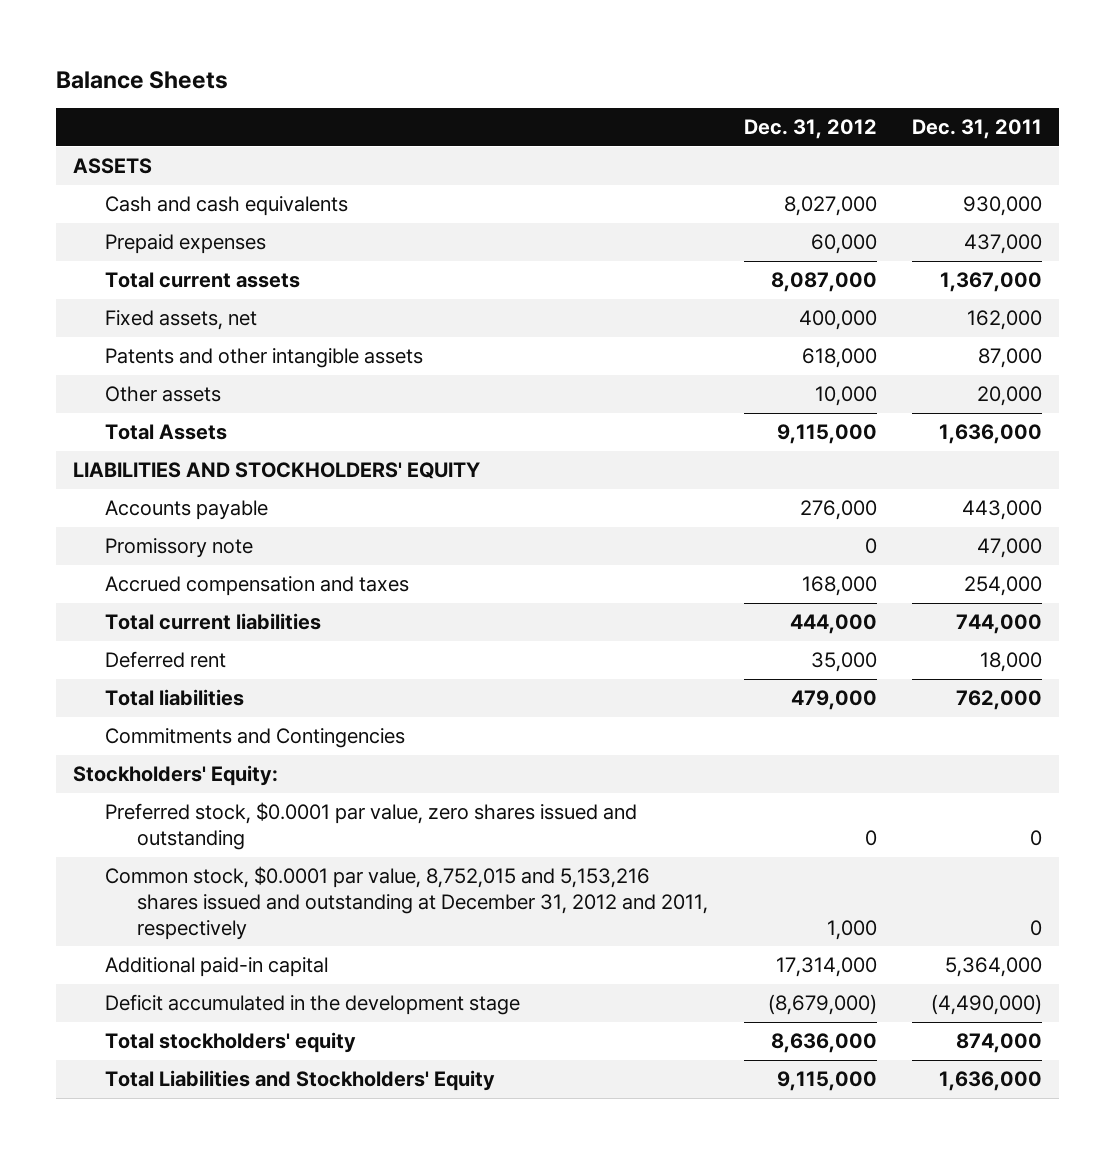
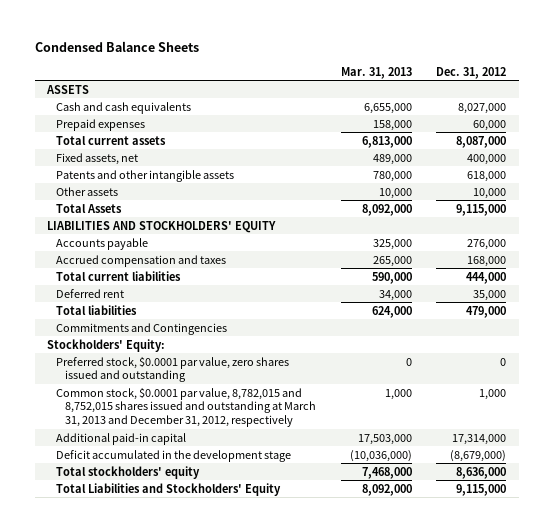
- Balance Sheets
+ Condensed Balance Sheets
- | Dec. 31, 2012 | Dec. 31, 2011
+ | Mar. 31, 2013 | Dec. 31, 2012
- Promissory note | 0 | 47,000
- Common stock, $0.0001 par value, 8,752,015 and 5,153,216 shares issued and outstanding at December 31, 2012 and 2011, respectively | 1,000 | 0
+ Common stock, $0.0001 par value, 8,782,015 and 8,752,015 shares issued and outstanding at March 31, 2013 and December 31, 2012, respectively | 1,000 | 1,000

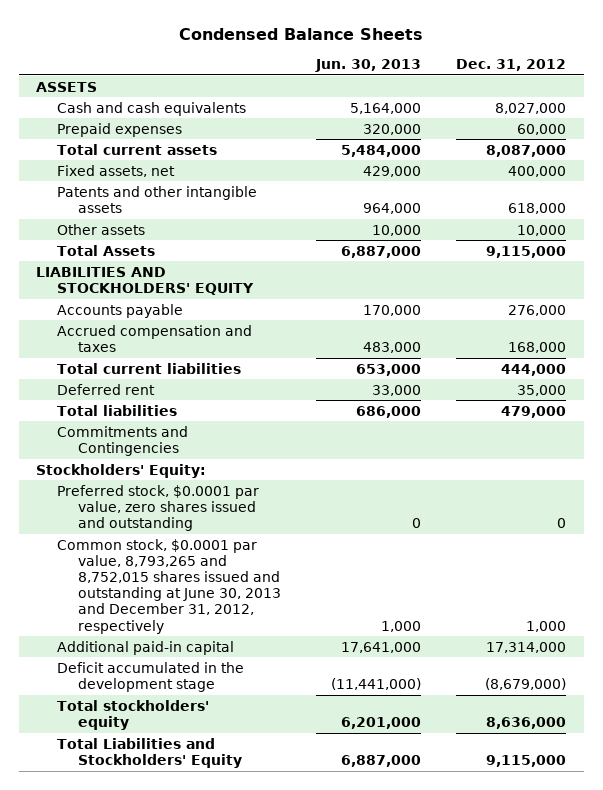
- | Mar. 31, 2013 | Dec. 31, 2012
+ | Jun. 30, 2013 | Dec. 31, 2012
- Common stock, $0.0001 par value, 8,782,015 and 8,752,015 shares issued and outstanding at March 31, 2013 and December 31, 2012, respectively | 1,000 | 1,000
+ Common stock, $0.0001 par value, 8,793,265 and 8,752,015 shares issued and outstanding at June 30, 2013 and December 31, 2012, respectively | 1,000 | 1,000

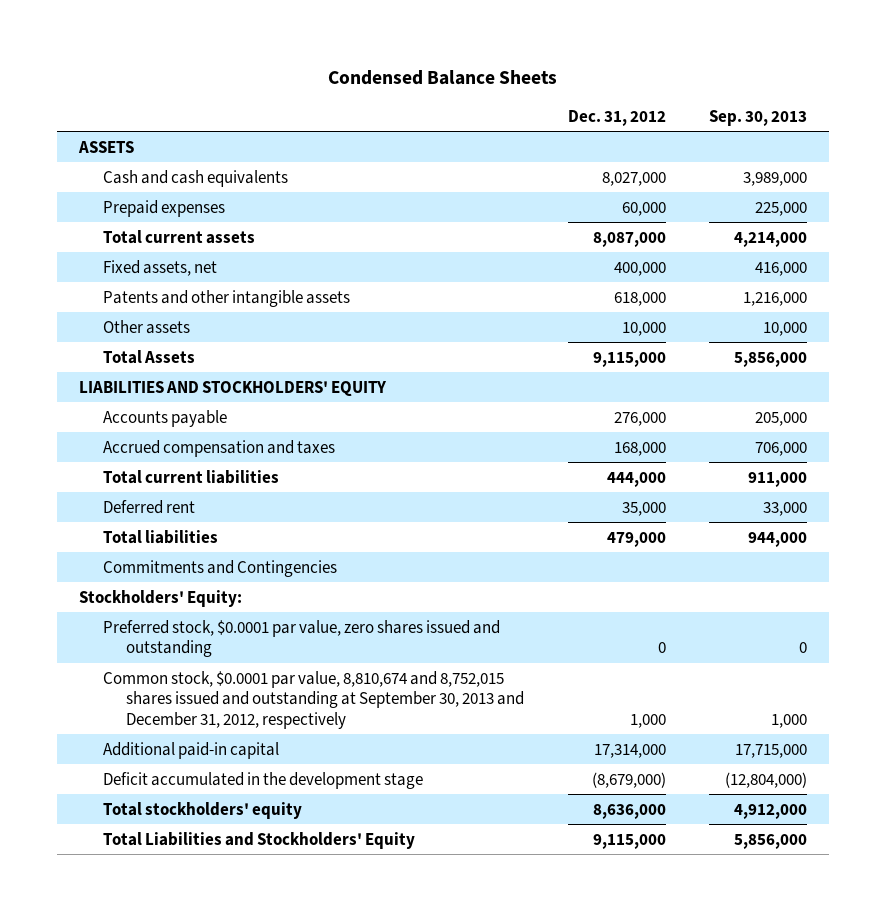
- | Jun. 30, 2013 | Dec. 31, 2012
+ | Dec. 31, 2012 | Sep. 30, 2013
- Common stock, $0.0001 par value, 8,793,265 and 8,752,015 shares issued and outstanding at June 30, 2013 and December 31, 2012, respectively | 1,000 | 1,000
+ Common stock, $0.0001 par value, 8,810,674 and 8,752,015 shares issued and outstanding at September 30, 2013 and December 31, 2012, respectively | 1,000 | 1,000

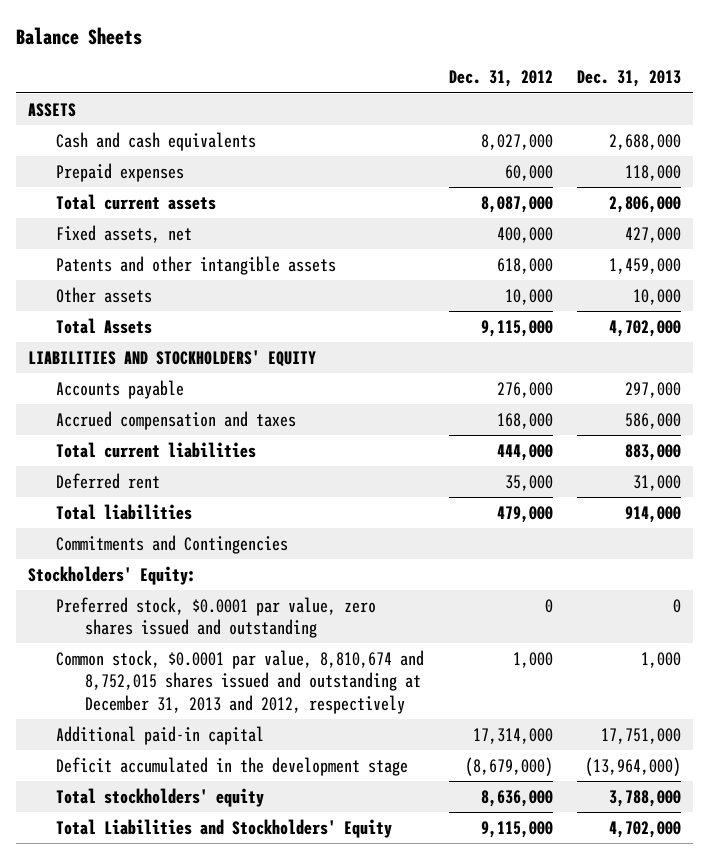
- Condensed Balance Sheets
+ Balance Sheets
- | Dec. 31, 2012 | Sep. 30, 2013
+ | Dec. 31, 2012 | Dec. 31, 2013
- Common stock, $0.0001 par value, 8,810,674 and 8,752,015 shares issued and outstanding at September 30, 2013 and December 31, 2012, respectively | 1,000 | 1,000
+ Common stock, $0.0001 par value, 8,810,674 and 8,752,015 shares issued and outstanding at December 31, 2013 and 2012, respectively | 1,000 | 1,000

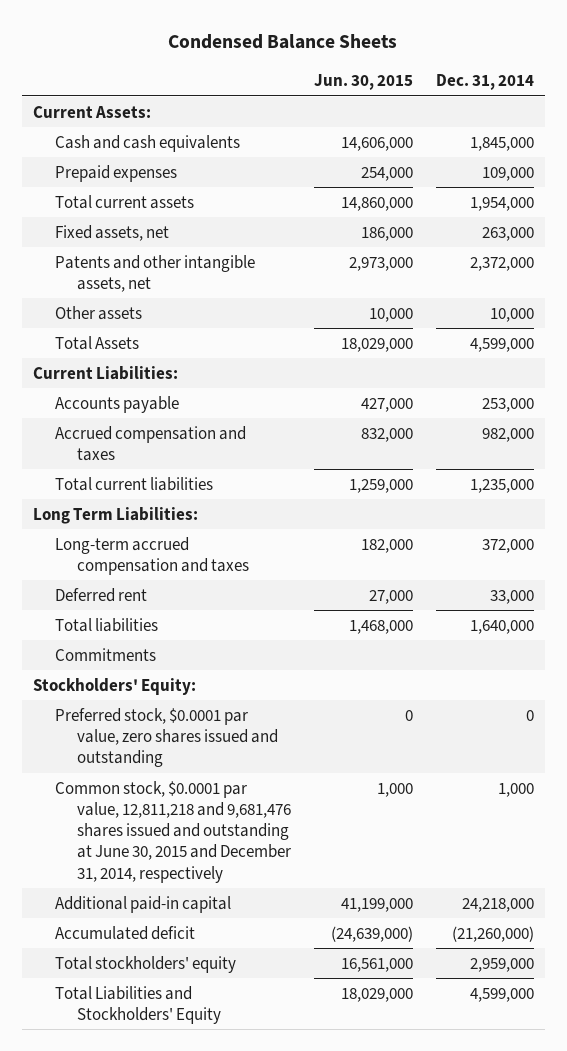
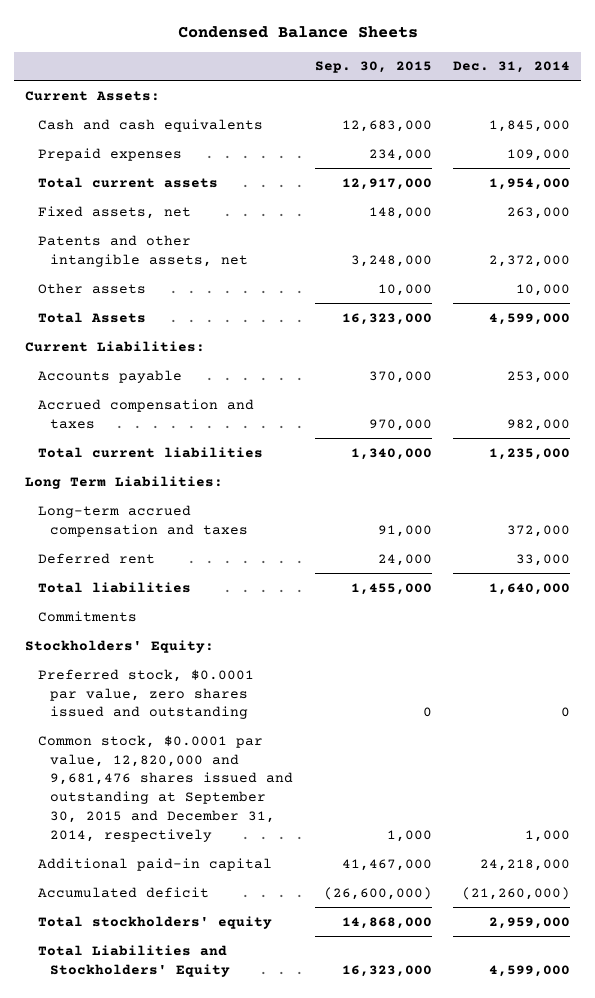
- | Jun. 30, 2015 | Dec. 31, 2014
+ | Sep. 30, 2015 | Dec. 31, 2014
- Common stock, $0.0001 par value, 12,811,218 and 9,681,476 shares issued and outstanding at June 30, 2015 and December 31, 2014, respectively | 1,000 | 1,000
+ Common stock, $0.0001 par value, 12,820,000 and 9,681,476 shares issued and outstanding at September 30, 2015 and December 31, 2014, respectively | 1,000 | 1,000

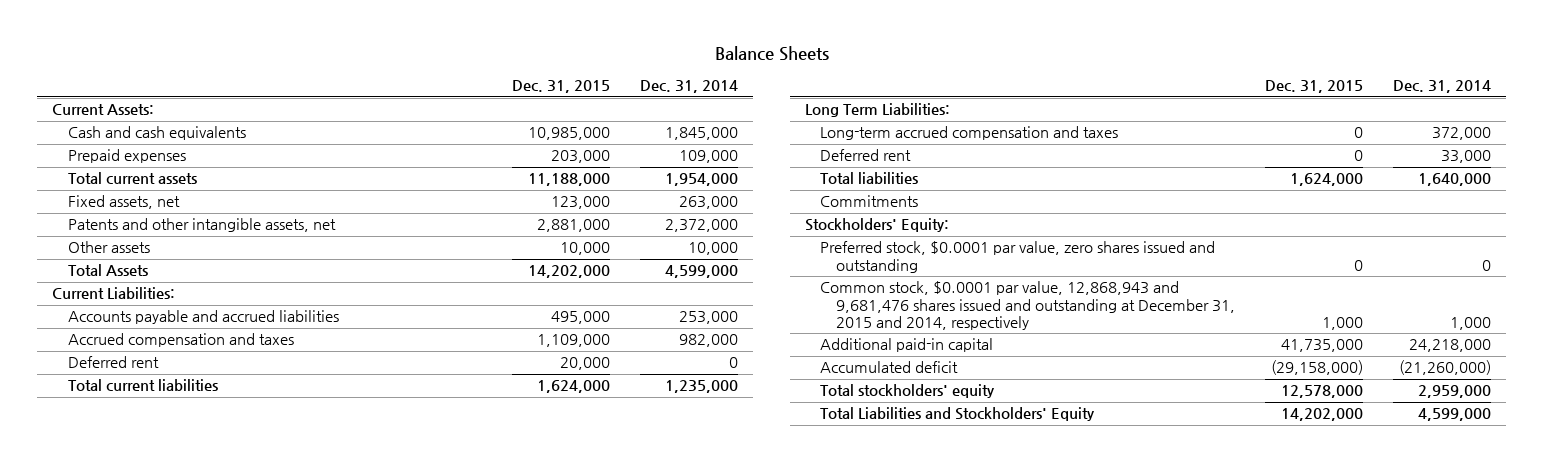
- Condensed Balance Sheets
+ Balance Sheets
- | Sep. 30, 2015 | Dec. 31, 2014
+ | Dec. 31, 2015 | Dec. 31, 2014
- Accounts payable | 370,000 | 253,000
+ Accounts payable and accrued liabilities | 495,000 | 253,000
+ Deferred rent | 20,000 | 0
- Common stock, $0.0001 par value, 12,820,000 and 9,681,476 shares issued and outstanding at September 30, 2015 and December 31, 2014, respectively | 1,000 | 1,000
+ Common stock, $0.0001 par value, 12,868,943 and 9,681,476 shares issued and outstanding at December 31, 2015 and 2014, respectively | 1,000 | 1,000

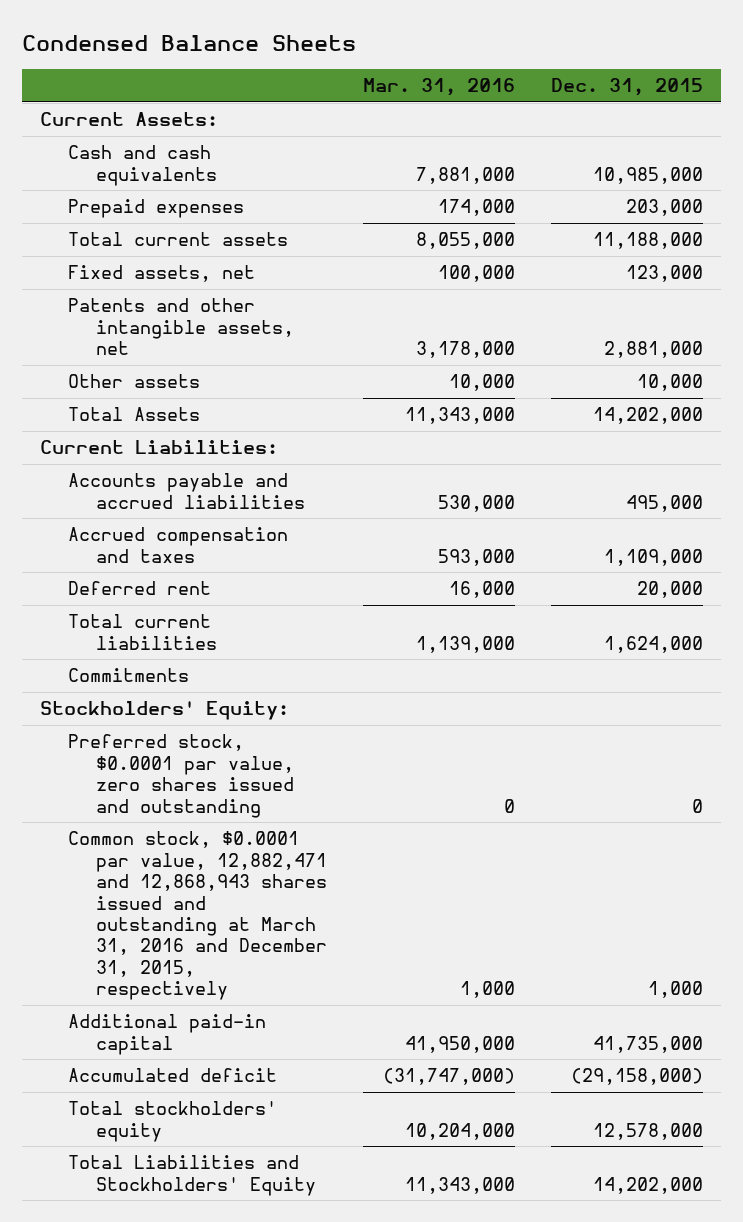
- Balance Sheets
+ Condensed Balance Sheets
- | Dec. 31, 2015 | Dec. 31, 2014
+ | Mar. 31, 2016 | Dec. 31, 2015
- Long Term Liabilities:
- Long-term accrued compensation and taxes | 0 | 372,000
- Deferred rent | 0 | 33,000
- Total liabilities | 1,624,000 | 1,640,000
- Common stock, $0.0001 par value, 12,868,943 and 9,681,476 shares issued and outstanding at December 31, 2015 and 2014, respectively | 1,000 | 1,000
+ Common stock, $0.0001 par value, 12,882,471 and 12,868,943 shares issued and outstanding at March 31, 2016 and December 31, 2015, respectively | 1,000 | 1,000

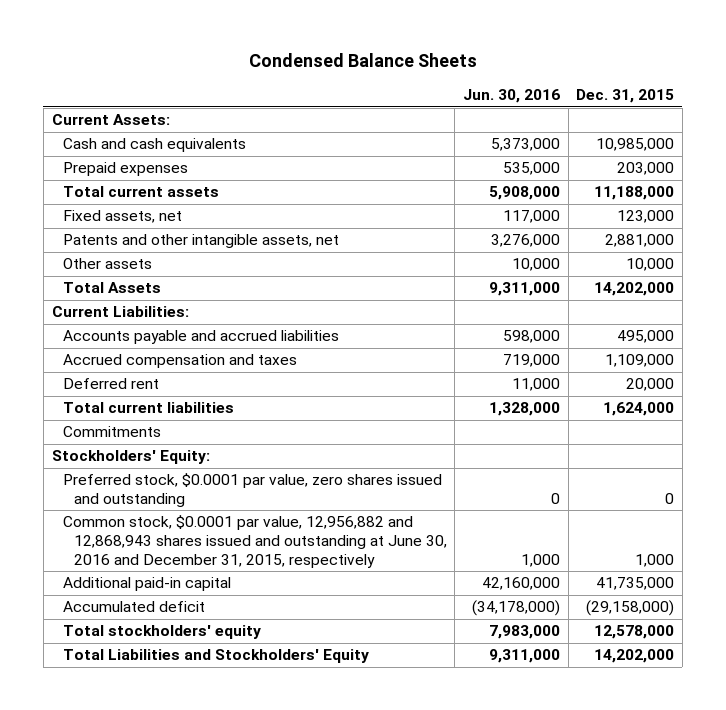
- | Mar. 31, 2016 | Dec. 31, 2015
+ | Jun. 30, 2016 | Dec. 31, 2015
- Common stock, $0.0001 par value, 12,882,471 and 12,868,943 shares issued and outstanding at March 31, 2016 and December 31, 2015, respectively | 1,000 | 1,000
+ Common stock, $0.0001 par value, 12,956,882 and 12,868,943 shares issued and outstanding at June 30, 2016 and December 31, 2015, respectively | 1,000 | 1,000

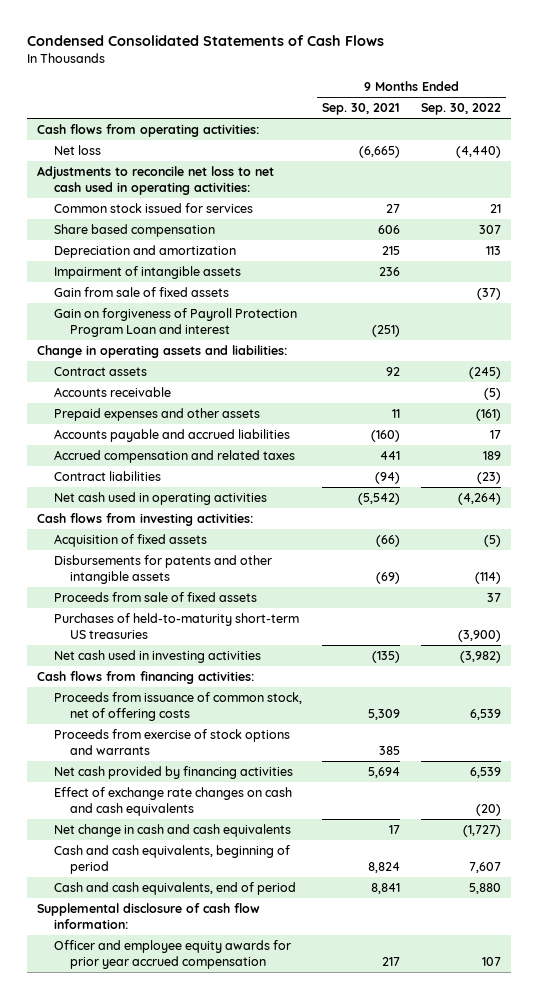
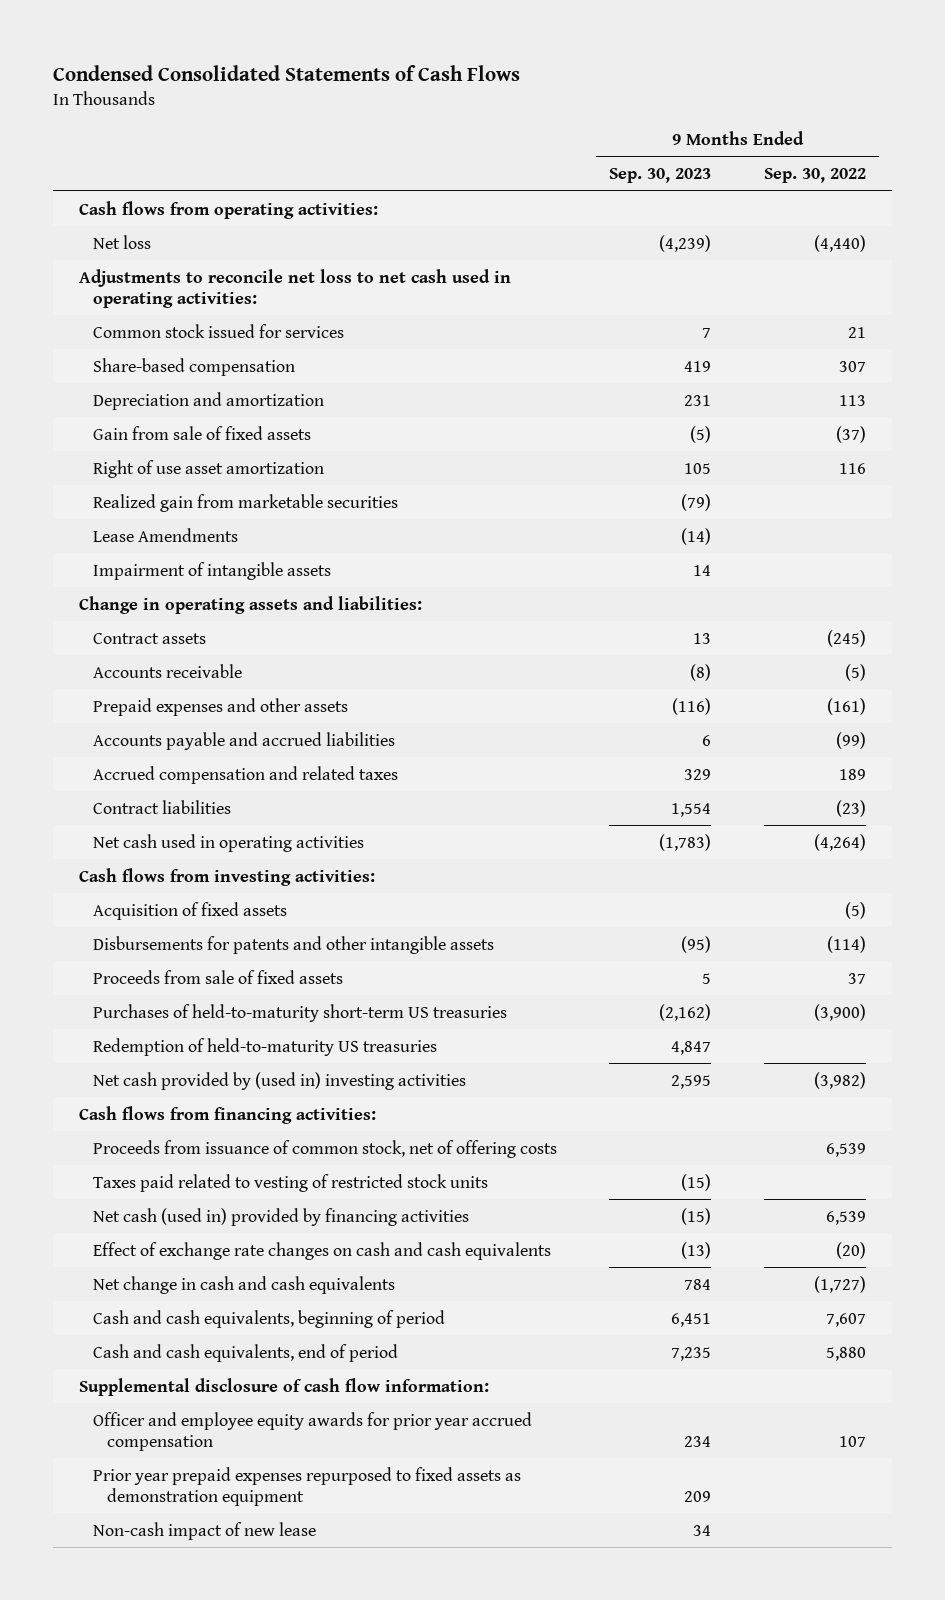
- | 9 Months Ended Sep. 30, 2021 | 9 Months Ended Sep. 30, 2022
+ | 9 Months Ended Sep. 30, 2023 | 9 Months Ended Sep. 30, 2022
- Share based compensation | 606 | 307
+ Share-based compensation | 419 | 307
- Gain on forgiveness of Payroll Protection Program Loan and interest | (251) |
+ Right of use asset amortization | 105 | 116
+ Realized gain from marketable securities | (79) |
+ Lease Amendments | (14) |
moved down: Impairment of intangible assets | 14 |
- Accounts payable and accrued liabilities | (160) | 17
+ Accounts payable and accrued liabilities | 6 | (99)
- Net cash used in investing activities | (135) | (3,982)
+ Redemption of held-to-maturity US treasuries | 4,847 |
+ Net cash provided by (used in) investing activities | 2,595 | (3,982)
- Proceeds from exercise of stock options and warrants | 385 |
- Net cash provided by financing activities | 5,694 | 6,539
+ Taxes paid related to vesting of restricted stock units | (15) |
+ Net cash (used in) provided by financing activities | (15) | 6,539
+ Prior year prepaid expenses repurposed to fixed assets as demonstration equipment | 209 |
+ Non-cash impact of new lease | 34 |

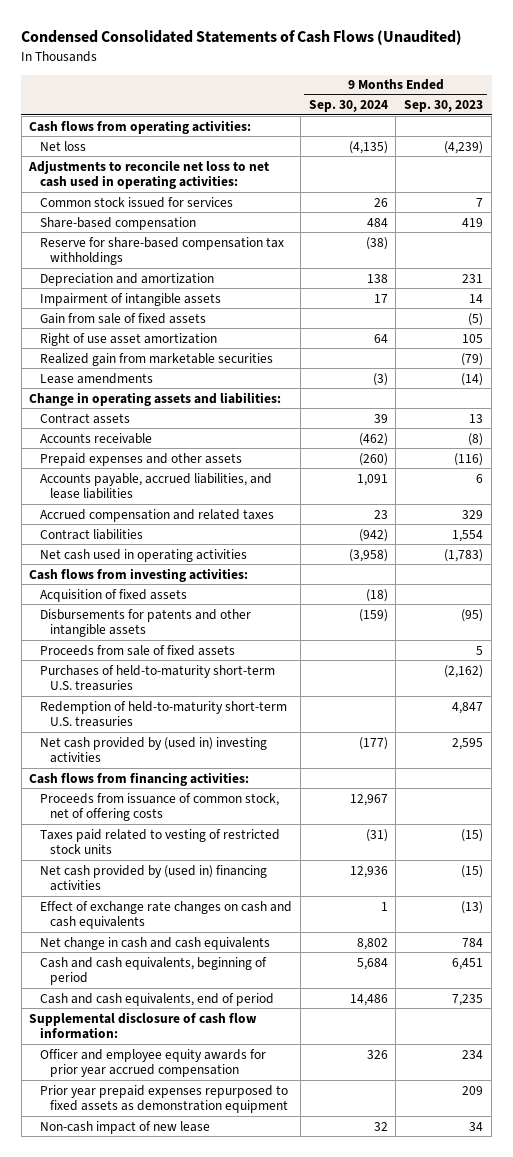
- Condensed Consolidated Statements of Cash Flows
+ Condensed Consolidated Statements of Cash Flows (Unaudited)
- | 9 Months Ended Sep. 30, 2023 | 9 Months Ended Sep. 30, 2022
+ | 9 Months Ended Sep. 30, 2024 | 9 Months Ended Sep. 30, 2023
+ Reserve for share-based compensation tax withholdings | (38) |
moved up: Impairment of intangible assets | 17 | 14
- Lease Amendments | (14) |
+ Lease amendments | (3) | (14)
- Accounts payable and accrued liabilities | 6 | (99)
+ Accounts payable, accrued liabilities, and lease liabilities | 1,091 | 6
- Purchases of held-to-maturity short-term US treasuries | (2,162) | (3,900)
- Redemption of held-to-maturity US treasuries | 4,847 |
+ Purchases of held-to-maturity short-term U.S. treasuries | | (2,162)
+ Redemption of held-to-maturity short-term U.S. treasuries | | 4,847
- Net cash (used in) provided by financing activities | (15) | 6,539
+ Net cash provided by (used in) financing activities | 12,936 | (15)

